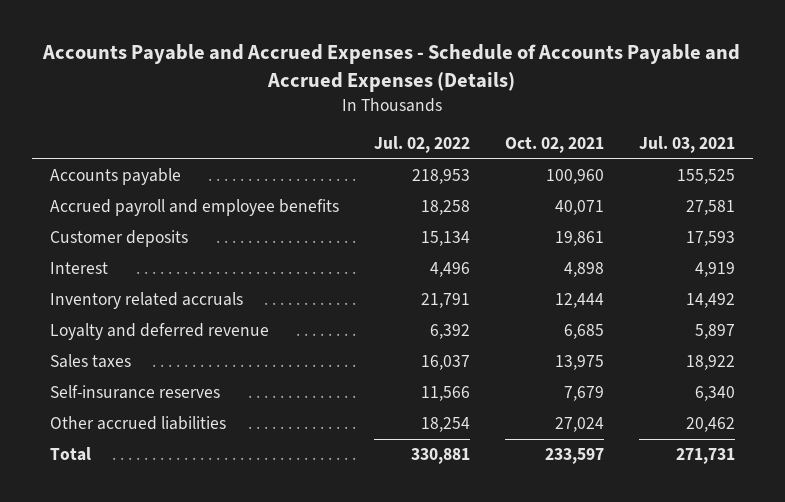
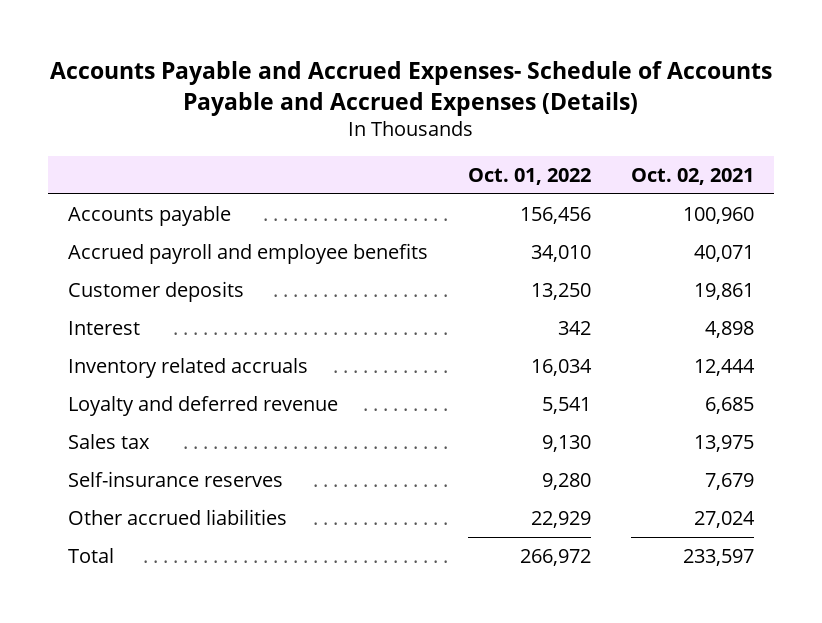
- Accounts Payable and Accrued Expenses - Schedule of Accounts Payable and Accrued Expenses (Details)
+ Accounts Payable and Accrued Expenses- Schedule of Accounts Payable and Accrued Expenses (Details)
- | Jul. 02, 2022 | Oct. 02, 2021 | Jul. 03, 2021
+ | Oct. 01, 2022 | Oct. 02, 2021
- Sales taxes | 16,037 | 13,975 | 18,922
+ Sales tax | 9,130 | 13,975

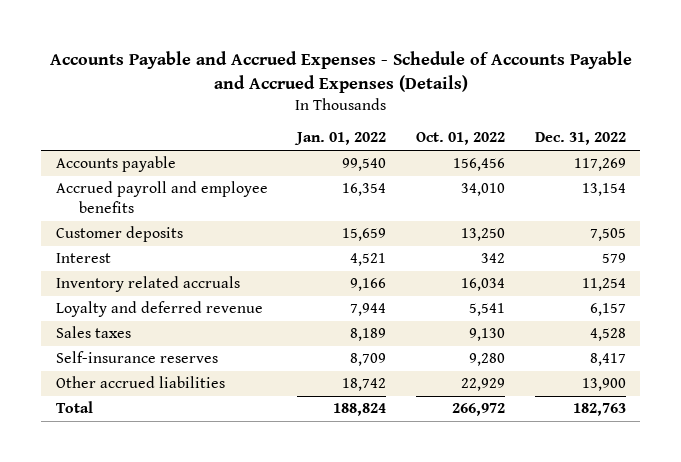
- Accounts Payable and Accrued Expenses- Schedule of Accounts Payable and Accrued Expenses (Details)
+ Accounts Payable and Accrued Expenses - Schedule of Accounts Payable and Accrued Expenses (Details)
- | Oct. 01, 2022 | Oct. 02, 2021
+ | Jan. 01, 2022 | Oct. 01, 2022 | Dec. 31, 2022
- Sales tax | 9,130 | 13,975
+ Sales taxes | 8,189 | 9,130 | 4,528

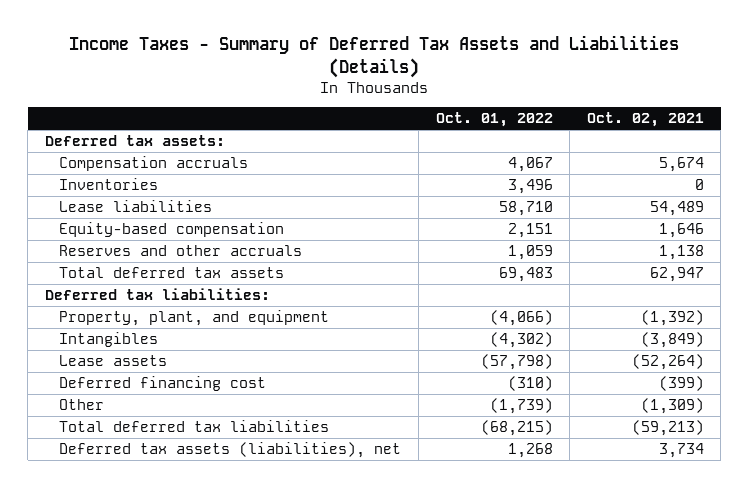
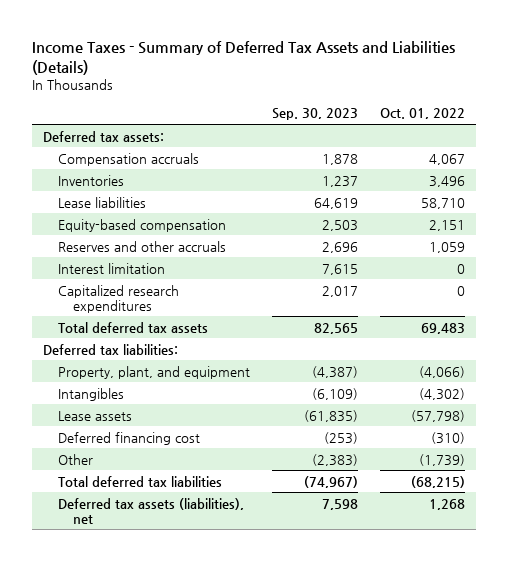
- | Oct. 01, 2022 | Oct. 02, 2021
+ | Sep. 30, 2023 | Oct. 01, 2022
+ Interest limitation | 7,615 | 0
+ Capitalized research expenditures | 2,017 | 0

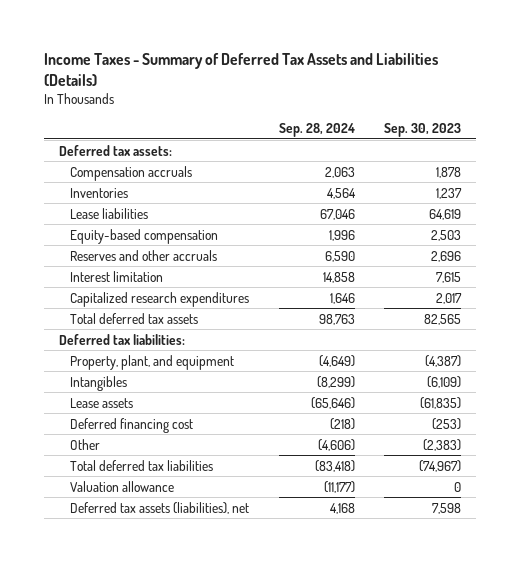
- | Sep. 30, 2023 | Oct. 01, 2022
+ | Sep. 28, 2024 | Sep. 30, 2023
+ Valuation allowance | (11,177) | 0

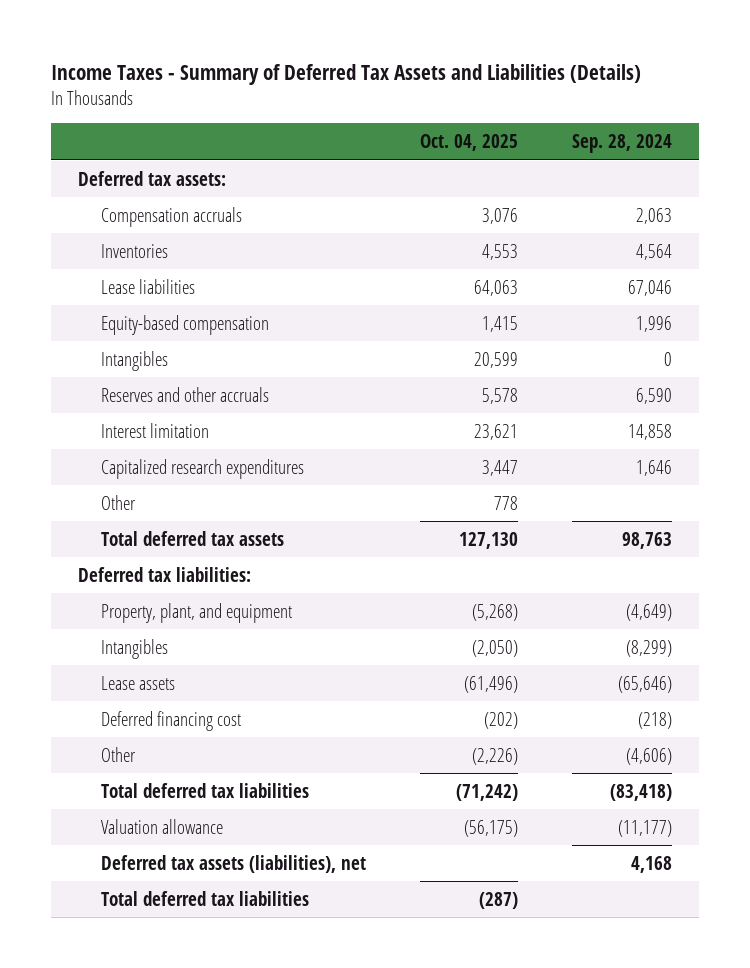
- | Sep. 28, 2024 | Sep. 30, 2023
+ | Oct. 04, 2025 | Sep. 28, 2024
+ Intangibles | 20,599 | 0
+ Other | 778 |
+ Total deferred tax liabilities | (287) |

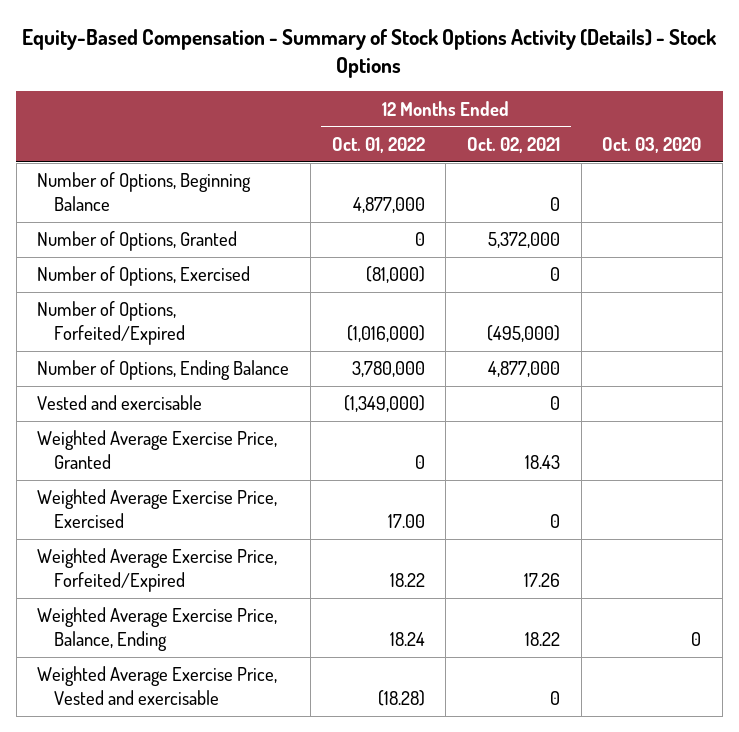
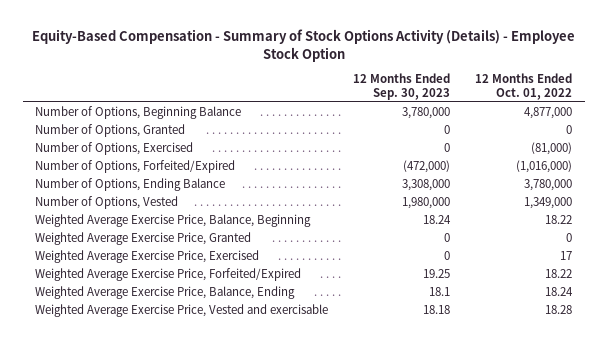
- Equity-Based Compensation - Summary of Stock Options Activity (Details) - Stock Options
+ Equity-Based Compensation - Summary of Stock Options Activity (Details) - Employee Stock Option
- | 12 Months Ended Oct. 01, 2022 | 12 Months Ended Oct. 02, 2021 | Oct. 03, 2020
+ | 12 Months Ended Sep. 30, 2023 | 12 Months Ended Oct. 01, 2022
- Vested and exercisable | (1,349,000) | 0 |
+ Number of Options, Vested | 1,980,000 | 1,349,000
+ Weighted Average Exercise Price, Balance, Beginning | 18.24 | 18.22
- Weighted Average Exercise Price, Exercised | 17.00 | 0 |
+ Weighted Average Exercise Price, Exercised | 0 | 17
- Weighted Average Exercise Price, Vested and exercisable | (18.28) | 0 |
+ Weighted Average Exercise Price, Vested and exercisable | 18.18 | 18.28

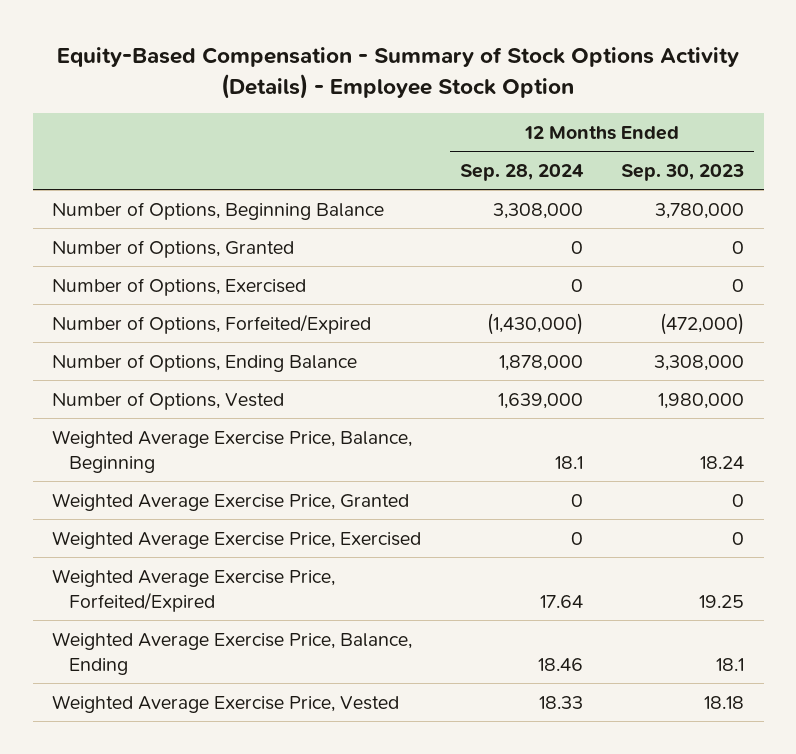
- | 12 Months Ended Sep. 30, 2023 | 12 Months Ended Oct. 01, 2022
+ | 12 Months Ended Sep. 28, 2024 | 12 Months Ended Sep. 30, 2023
- Weighted Average Exercise Price, Vested and exercisable | 18.18 | 18.28
+ Weighted Average Exercise Price, Vested | 18.33 | 18.18

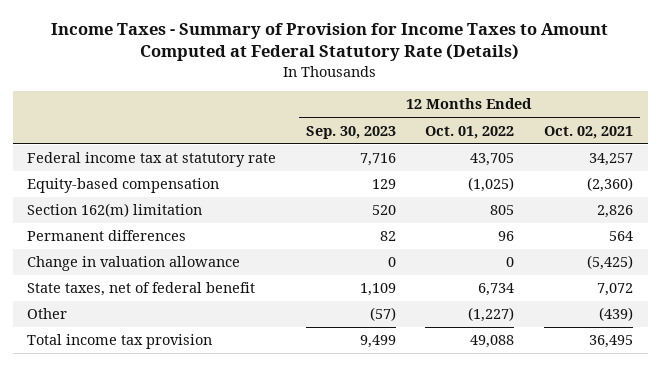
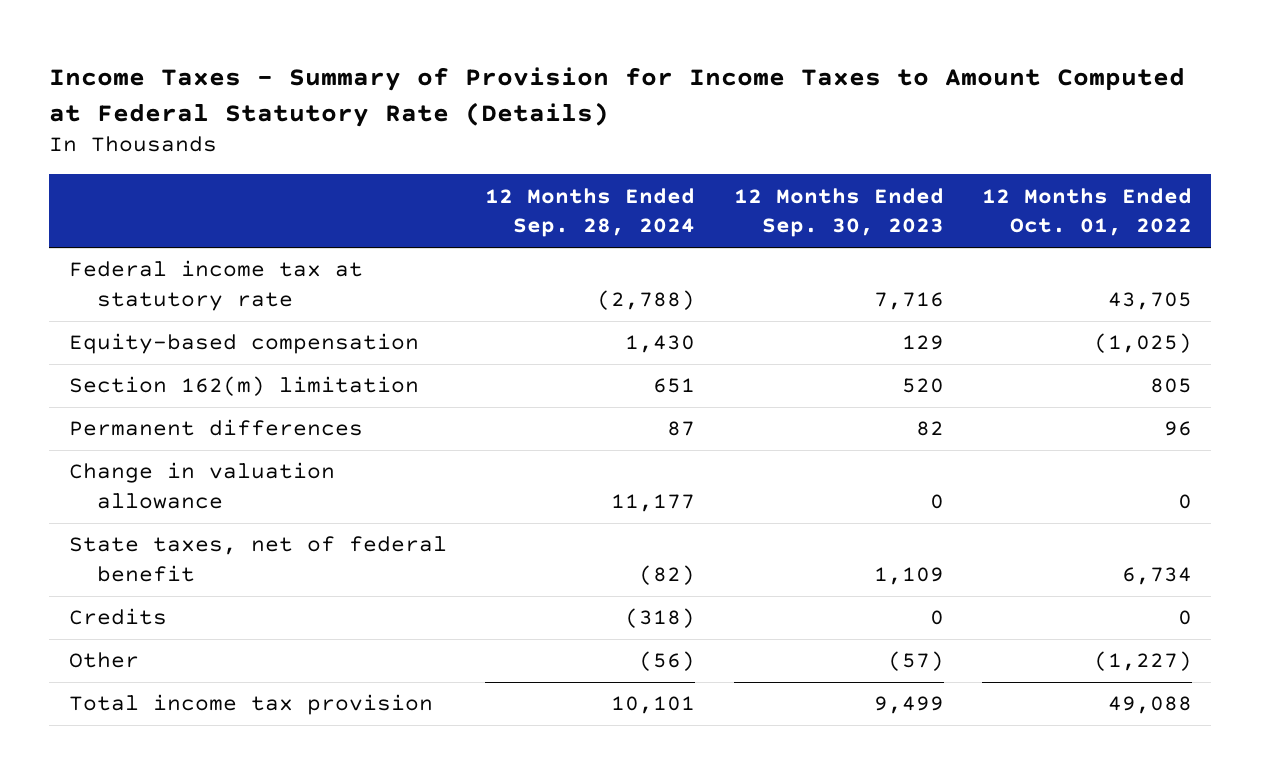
- | 12 Months Ended Sep. 30, 2023 | 12 Months Ended Oct. 01, 2022 | 12 Months Ended Oct. 02, 2021
+ | 12 Months Ended Sep. 28, 2024 | 12 Months Ended Sep. 30, 2023 | 12 Months Ended Oct. 01, 2022
+ Credits | (318) | 0 | 0

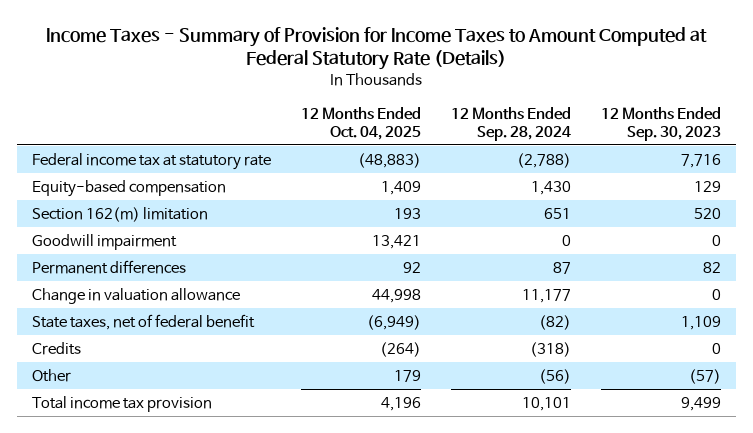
- | 12 Months Ended Sep. 28, 2024 | 12 Months Ended Sep. 30, 2023 | 12 Months Ended Oct. 01, 2022
+ | 12 Months Ended Oct. 04, 2025 | 12 Months Ended Sep. 28, 2024 | 12 Months Ended Sep. 30, 2023
+ Goodwill impairment | 13,421 | 0 | 0

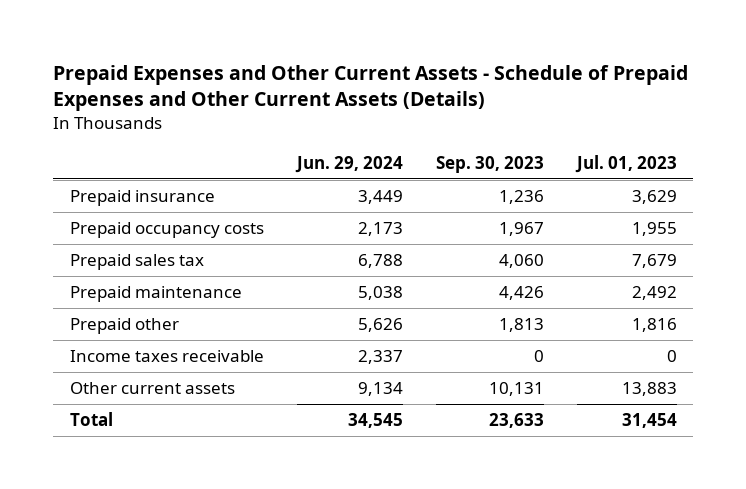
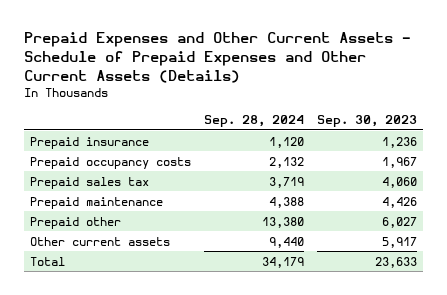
- | Jun. 29, 2024 | Sep. 30, 2023 | Jul. 01, 2023
+ | Sep. 28, 2024 | Sep. 30, 2023
- Prepaid other | 5,626 | 1,813 | 1,816
- Income taxes receivable | 2,337 | 0 | 0
- Other current assets | 9,134 | 10,131 | 13,883
+ Prepaid other | 13,380 | 6,027
+ Other current assets | 9,440 | 5,917

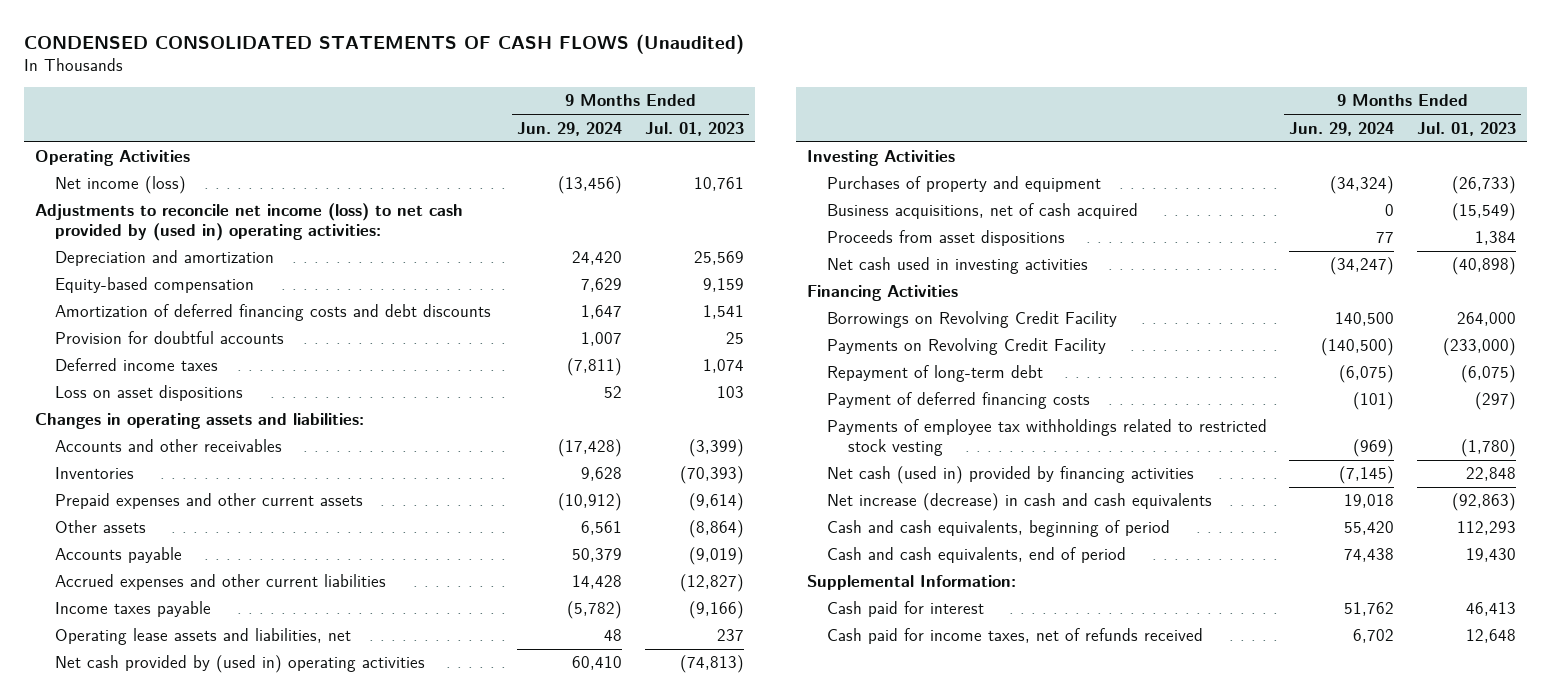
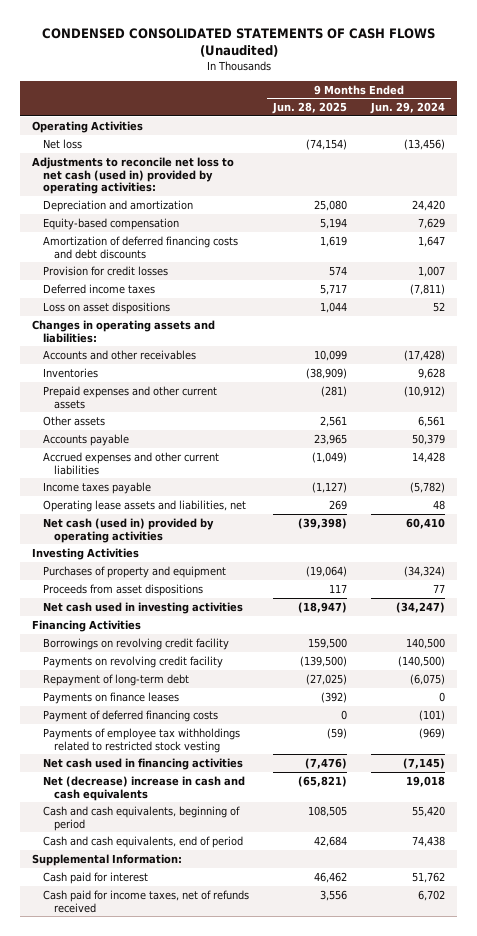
- | 9 Months Ended Jun. 29, 2024 | 9 Months Ended Jul. 01, 2023
+ | 9 Months Ended Jun. 28, 2025 | 9 Months Ended Jun. 29, 2024
- Net income (loss) | (13,456) | 10,761
- Adjustments to reconcile net income (loss) to net cash provided by (used in) operating activities:
+ Net loss | (74,154) | (13,456)
+ Adjustments to reconcile net loss to net cash (used in) provided by operating activities:
- Provision for doubtful accounts | 1,007 | 25
+ Provision for credit losses | 574 | 1,007
- Net cash provided by (used in) operating activities | 60,410 | (74,813)
+ Net cash (used in) provided by operating activities | (39,398) | 60,410
- Business acquisitions, net of cash acquired | 0 | (15,549)
- Borrowings on Revolving Credit Facility | 140,500 | 264,000
- Payments on Revolving Credit Facility | (140,500) | (233,000)
+ Borrowings on revolving credit facility | 159,500 | 140,500
+ Payments on revolving credit facility | (139,500) | (140,500)
+ Payments on finance leases | (392) | 0
- Net cash (used in) provided by financing activities | (7,145) | 22,848
- Net increase (decrease) in cash and cash equivalents | 19,018 | (92,863)
+ Net cash used in financing activities | (7,476) | (7,145)
+ Net (decrease) increase in cash and cash equivalents | (65,821) | 19,018

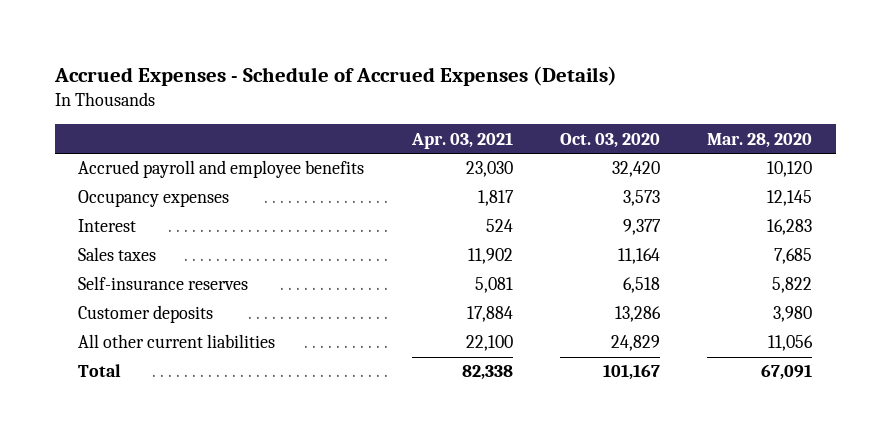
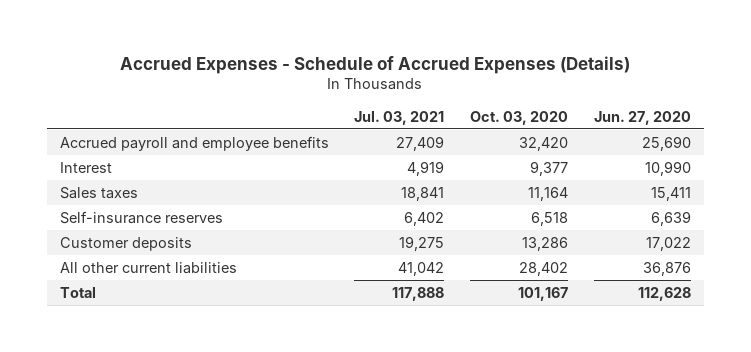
- | Apr. 03, 2021 | Oct. 03, 2020 | Mar. 28, 2020
+ | Jul. 03, 2021 | Oct. 03, 2020 | Jun. 27, 2020
- Occupancy expenses | 1,817 | 3,573 | 12,145
- All other current liabilities | 22,100 | 24,829 | 11,056
+ All other current liabilities | 41,042 | 28,402 | 36,876

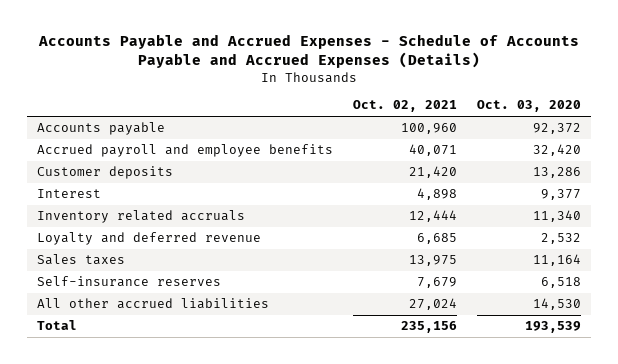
- Accrued Expenses - Schedule of Accrued Expenses (Details)
+ Accounts Payable and Accrued Expenses - Schedule of Accounts Payable and Accrued Expenses (Details)
- | Jul. 03, 2021 | Oct. 03, 2020 | Jun. 27, 2020
+ | Oct. 02, 2021 | Oct. 03, 2020
+ Accounts payable | 100,960 | 92,372
moved up: Customer deposits | 21,420 | 13,286
+ Inventory related accruals | 12,444 | 11,340
+ Loyalty and deferred revenue | 6,685 | 2,532
- All other current liabilities | 41,042 | 28,402 | 36,876
- Total | 117,888 | 101,167 | 112,628
+ All other accrued liabilities | 27,024 | 14,530
+ Total | 235,156 | 193,539

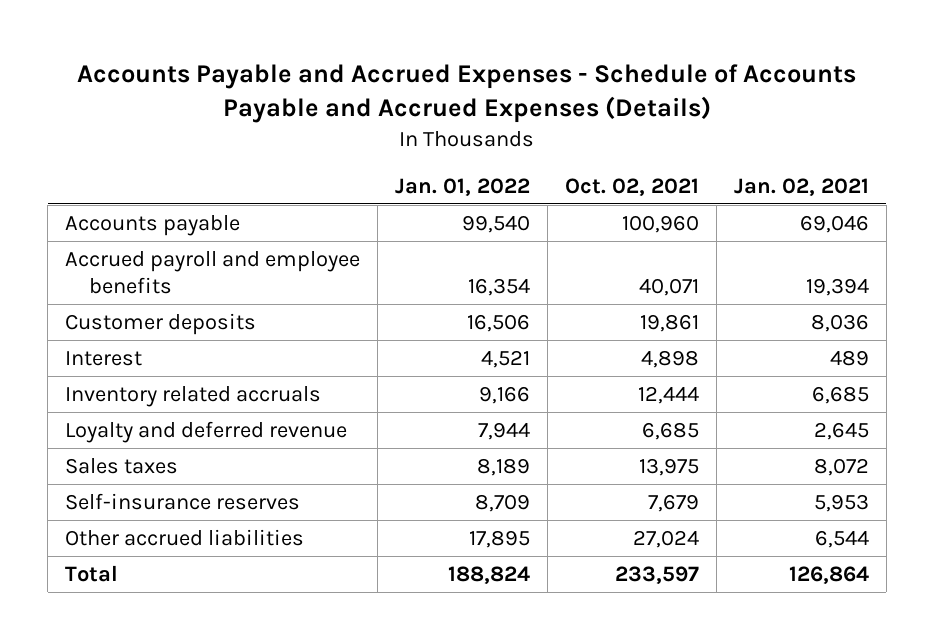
- | Oct. 02, 2021 | Oct. 03, 2020
+ | Jan. 01, 2022 | Oct. 02, 2021 | Jan. 02, 2021
- Customer deposits | 21,420 | 13,286
+ Customer deposits | 16,506 | 19,861 | 8,036
- All other accrued liabilities | 27,024 | 14,530
- Total | 235,156 | 193,539
+ Other accrued liabilities | 17,895 | 27,024 | 6,544
+ Total | 188,824 | 233,597 | 126,864

